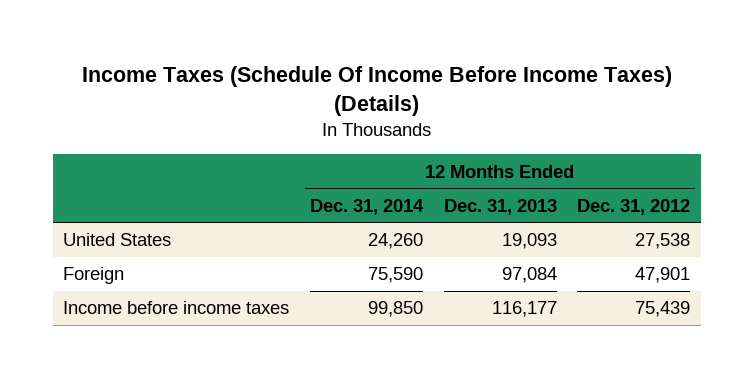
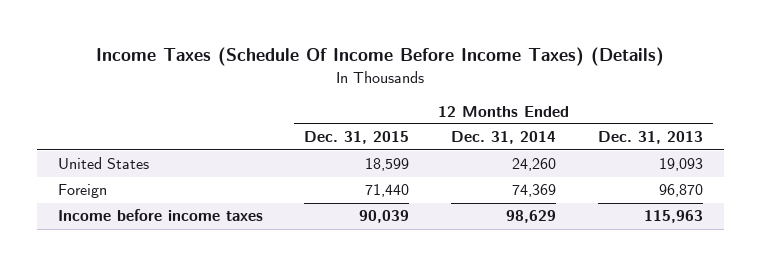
- | 12 Months Ended Dec. 31, 2014 | 12 Months Ended Dec. 31, 2013 | 12 Months Ended Dec. 31, 2012
+ | 12 Months Ended Dec. 31, 2015 | 12 Months Ended Dec. 31, 2014 | 12 Months Ended Dec. 31, 2013
- Foreign | 75,590 | 97,084 | 47,901
- Income before income taxes | 99,850 | 116,177 | 75,439
+ Foreign | 71,440 | 74,369 | 96,870
+ Income before income taxes | 90,039 | 98,629 | 115,963

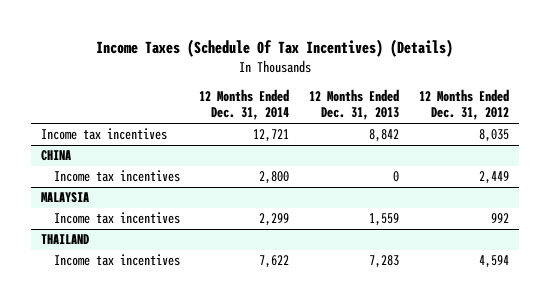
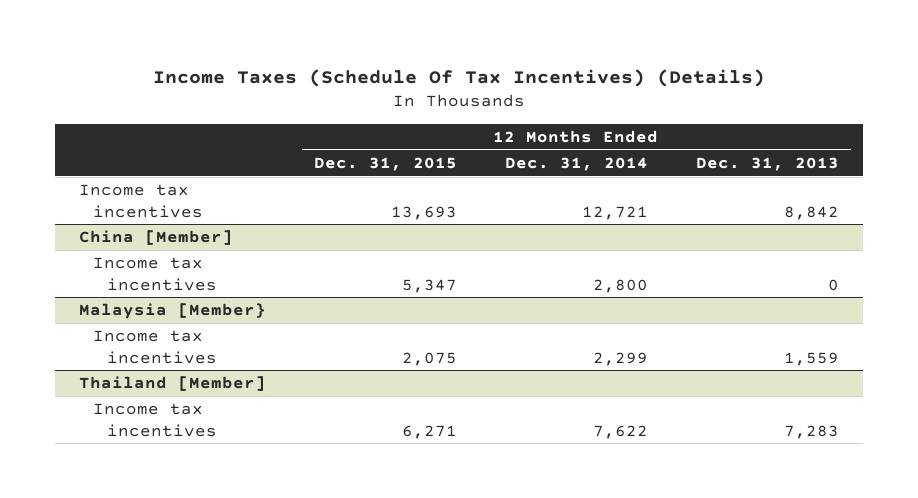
- | 12 Months Ended Dec. 31, 2014 | 12 Months Ended Dec. 31, 2013 | 12 Months Ended Dec. 31, 2012
+ | 12 Months Ended Dec. 31, 2015 | 12 Months Ended Dec. 31, 2014 | 12 Months Ended Dec. 31, 2013
- CHINA
+ China [Member]
- MALAYSIA
+ Malaysia [Member}
- THAILAND
+ Thailand [Member]

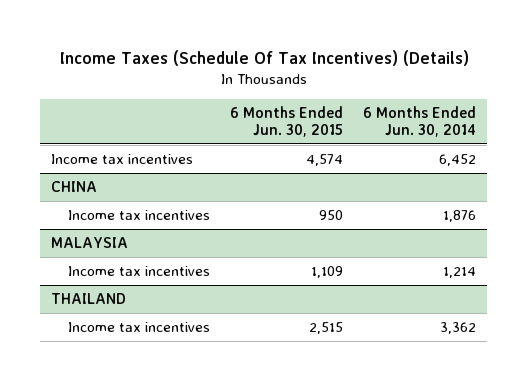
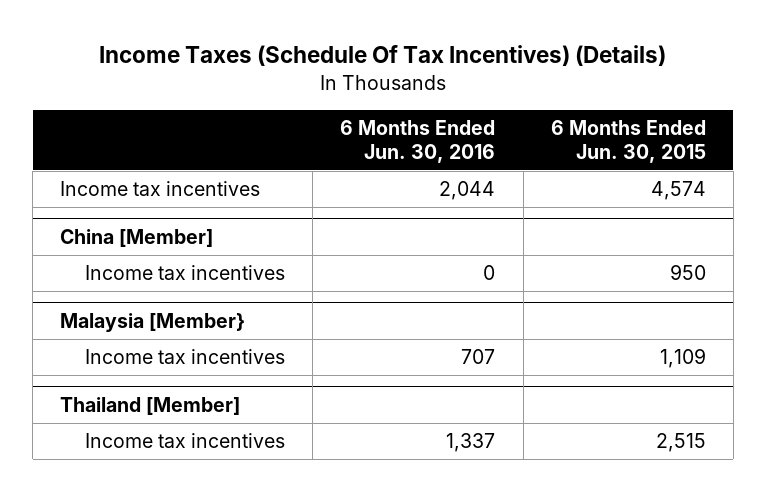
- | 6 Months Ended Jun. 30, 2015 | 6 Months Ended Jun. 30, 2014
+ | 6 Months Ended Jun. 30, 2016 | 6 Months Ended Jun. 30, 2015
- CHINA
+ China [Member]
- MALAYSIA
+ Malaysia [Member}
- THAILAND
+ Thailand [Member]

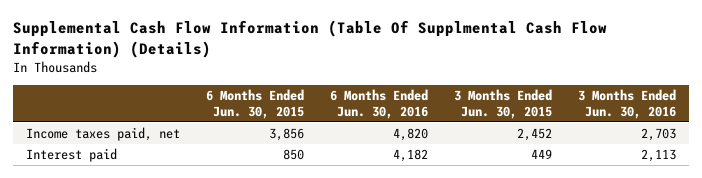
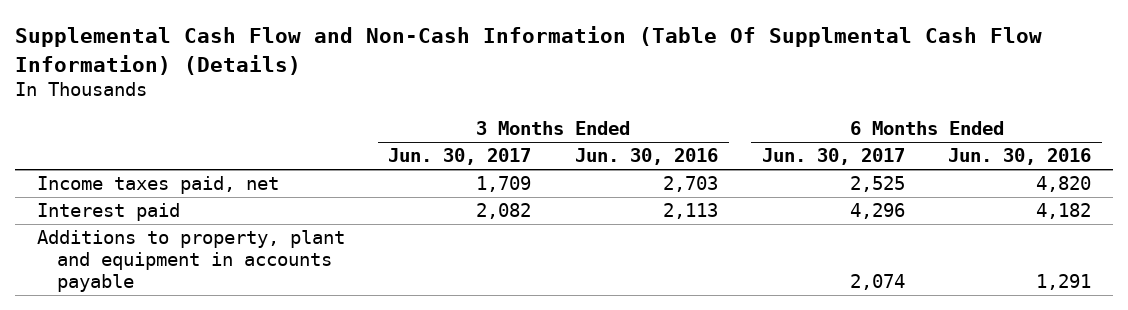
- Supplemental Cash Flow Information (Table Of Supplmental Cash Flow Information) (Details)
+ Supplemental Cash Flow and Non-Cash Information (Table Of Supplmental Cash Flow Information) (Details)
- | 6 Months Ended Jun. 30, 2015 | 6 Months Ended Jun. 30, 2016 | 3 Months Ended Jun. 30, 2015 | 3 Months Ended Jun. 30, 2016
+ | 3 Months Ended Jun. 30, 2017 | 3 Months Ended Jun. 30, 2016 | 6 Months Ended Jun. 30, 2017 | 6 Months Ended Jun. 30, 2016
+ Additions to property, plant and equipment in accounts payable | | | 2,074 | 1,291

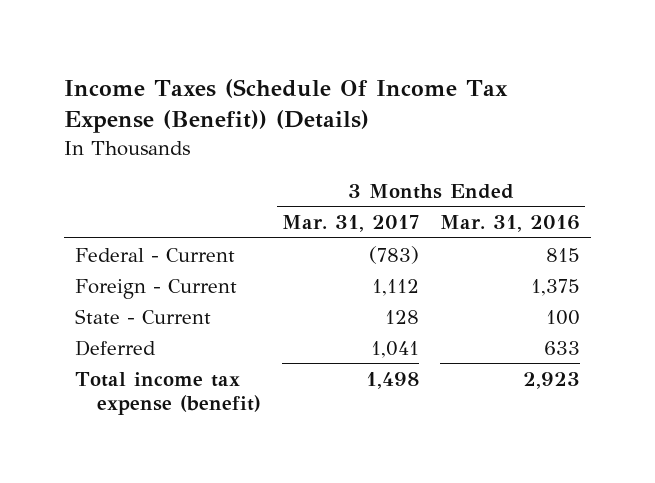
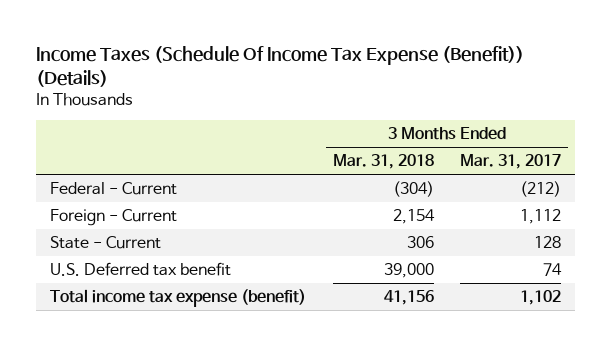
- | 3 Months Ended Mar. 31, 2017 | 3 Months Ended Mar. 31, 2016
+ | 3 Months Ended Mar. 31, 2018 | 3 Months Ended Mar. 31, 2017
- Federal - Current | (783) | 815
+ Federal - Current | (304) | (212)
- Deferred | 1,041 | 633
- Total income tax expense (benefit) | 1,498 | 2,923
+ U.S. Deferred tax benefit | 39,000 | 74
+ Total income tax expense (benefit) | 41,156 | 1,102

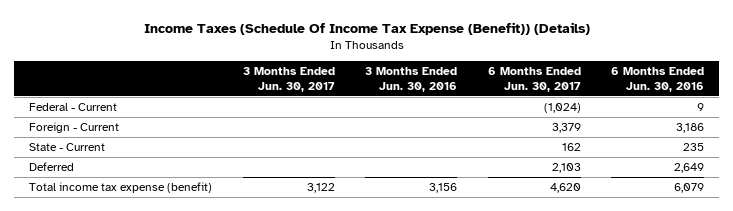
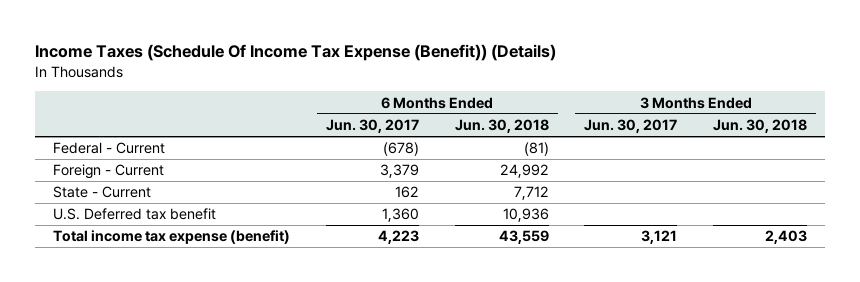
- | 3 Months Ended Jun. 30, 2017 | 3 Months Ended Jun. 30, 2016 | 6 Months Ended Jun. 30, 2017 | 6 Months Ended Jun. 30, 2016
+ | 6 Months Ended Jun. 30, 2017 | 6 Months Ended Jun. 30, 2018 | 3 Months Ended Jun. 30, 2017 | 3 Months Ended Jun. 30, 2018
- Federal - Current | | | (1,024) | 9
+ Federal - Current | (678) | (81) | |
- Deferred | | | 2,103 | 2,649
- Total income tax expense (benefit) | 3,122 | 3,156 | 4,620 | 6,079
+ U.S. Deferred tax benefit | 1,360 | 10,936 | |
+ Total income tax expense (benefit) | 4,223 | 43,559 | 3,121 | 2,403

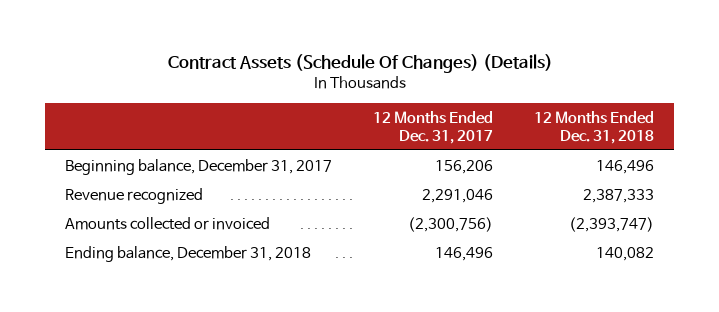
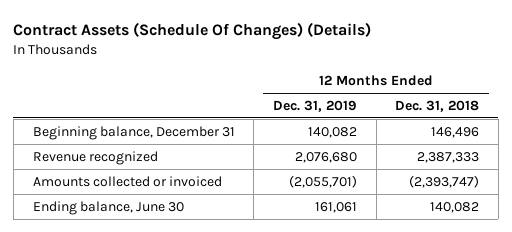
- | 12 Months Ended Dec. 31, 2017 | 12 Months Ended Dec. 31, 2018
+ | 12 Months Ended Dec. 31, 2019 | 12 Months Ended Dec. 31, 2018
- Beginning balance, December 31, 2017 | 156,206 | 146,496
+ Beginning balance, December 31 | 140,082 | 146,496
- Ending balance, December 31, 2018 | 146,496 | 140,082
+ Ending balance, June 30 | 161,061 | 140,082

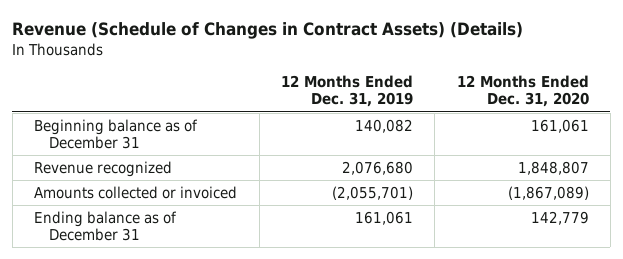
- Contract Assets (Schedule Of Changes) (Details)
+ Revenue (Schedule of Changes in Contract Assets) (Details)
- | 12 Months Ended Dec. 31, 2019 | 12 Months Ended Dec. 31, 2018
+ | 12 Months Ended Dec. 31, 2019 | 12 Months Ended Dec. 31, 2020
- Beginning balance, December 31 | 140,082 | 146,496
+ Beginning balance as of December 31 | 140,082 | 161,061
- Ending balance, June 30 | 161,061 | 140,082
+ Ending balance as of December 31 | 161,061 | 142,779

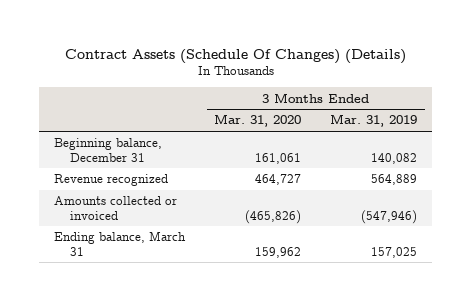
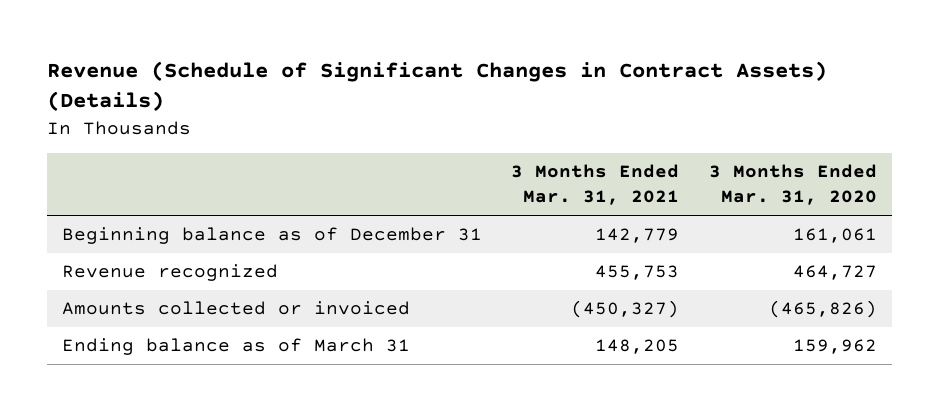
- Contract Assets (Schedule Of Changes) (Details)
+ Revenue (Schedule of Significant Changes in Contract Assets) (Details)
- | 3 Months Ended Mar. 31, 2020 | 3 Months Ended Mar. 31, 2019
+ | 3 Months Ended Mar. 31, 2021 | 3 Months Ended Mar. 31, 2020
- Beginning balance, December 31 | 161,061 | 140,082
+ Beginning balance as of December 31 | 142,779 | 161,061
- Ending balance, March 31 | 159,962 | 157,025
+ Ending balance as of March 31 | 148,205 | 159,962

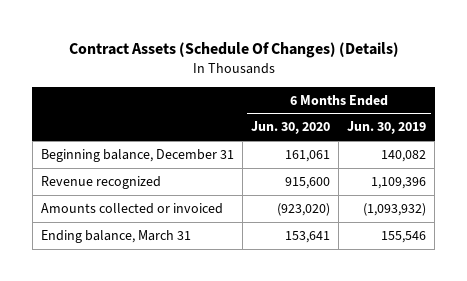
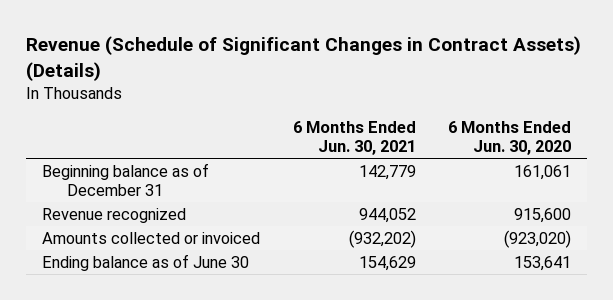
- Contract Assets (Schedule Of Changes) (Details)
+ Revenue (Schedule of Significant Changes in Contract Assets) (Details)
- | 6 Months Ended Jun. 30, 2020 | 6 Months Ended Jun. 30, 2019
+ | 6 Months Ended Jun. 30, 2021 | 6 Months Ended Jun. 30, 2020
- Beginning balance, December 31 | 161,061 | 140,082
+ Beginning balance as of December 31 | 142,779 | 161,061
- Ending balance, March 31 | 153,641 | 155,546
+ Ending balance as of June 30 | 154,629 | 153,641

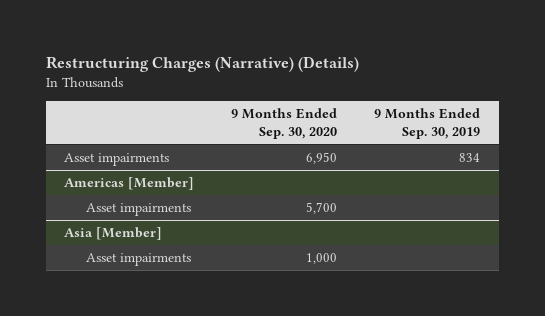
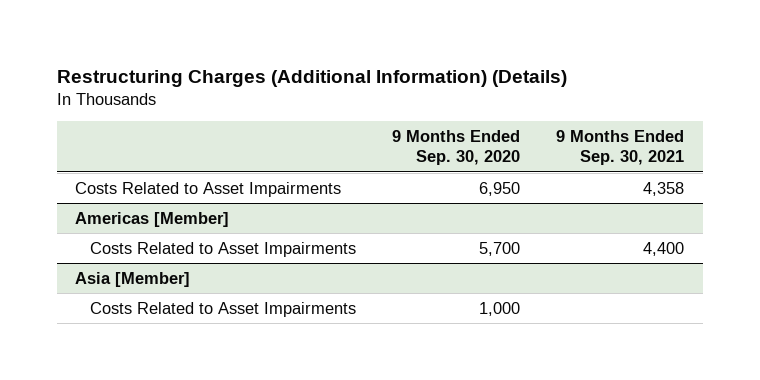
- Restructuring Charges (Narrative) (Details)
+ Restructuring Charges (Additional Information) (Details)
- | 9 Months Ended Sep. 30, 2020 | 9 Months Ended Sep. 30, 2019
+ | 9 Months Ended Sep. 30, 2020 | 9 Months Ended Sep. 30, 2021
- Asset impairments | 6,950 | 834
+ Costs Related to Asset Impairments | 6,950 | 4,358
@ Americas [Member]
- Asset impairments | 5,700 |
+ Costs Related to Asset Impairments | 5,700 | 4,400
@ Asia [Member]
- Asset impairments | 1,000 |
+ Costs Related to Asset Impairments | 1,000 |

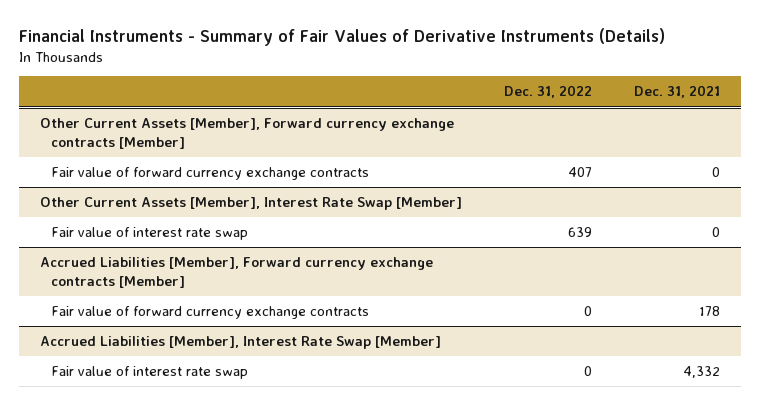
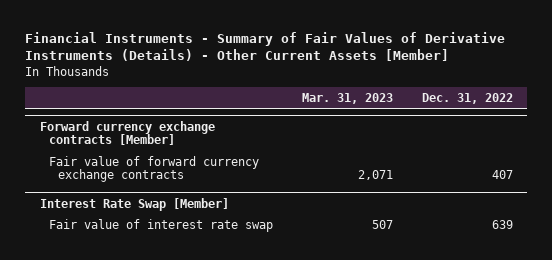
- Financial Instruments - Summary of Fair Values of Derivative Instruments (Details)
+ Financial Instruments - Summary of Fair Values of Derivative Instruments (Details) - Other Current Assets [Member]
- | Dec. 31, 2022 | Dec. 31, 2021
+ | Mar. 31, 2023 | Dec. 31, 2022
- Other Current Assets [Member], Forward currency exchange contracts [Member]
+ Forward currency exchange contracts [Member]
- Other Current Assets [Member], Interest Rate Swap [Member]
+ Interest Rate Swap [Member]
- Accrued Liabilities [Member], Forward currency exchange contracts [Member]
- Fair value of forward currency exchange contracts | 0 | 178
- Accrued Liabilities [Member], Interest Rate Swap [Member]
- Fair value of interest rate swap | 0 | 4,332

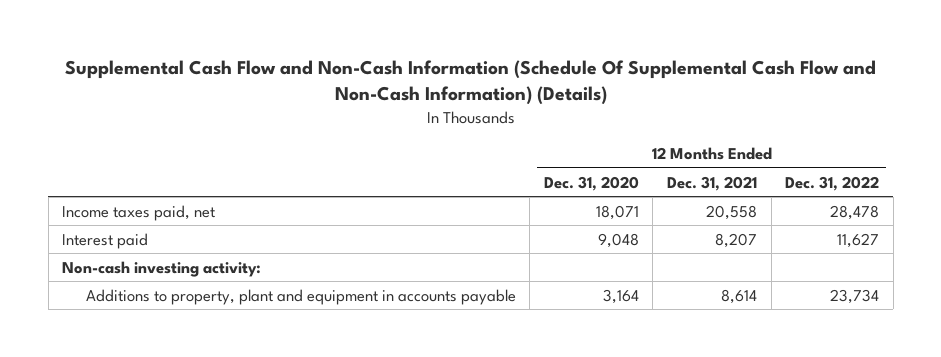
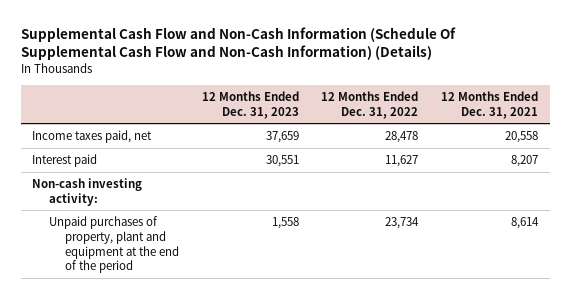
- | 12 Months Ended Dec. 31, 2020 | 12 Months Ended Dec. 31, 2021 | 12 Months Ended Dec. 31, 2022
+ | 12 Months Ended Dec. 31, 2023 | 12 Months Ended Dec. 31, 2022 | 12 Months Ended Dec. 31, 2021
- Additions to property, plant and equipment in accounts payable | 3,164 | 8,614 | 23,734
+ Unpaid purchases of property, plant and equipment at the end of the period | 1,558 | 23,734 | 8,614

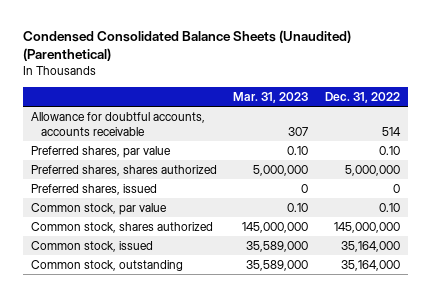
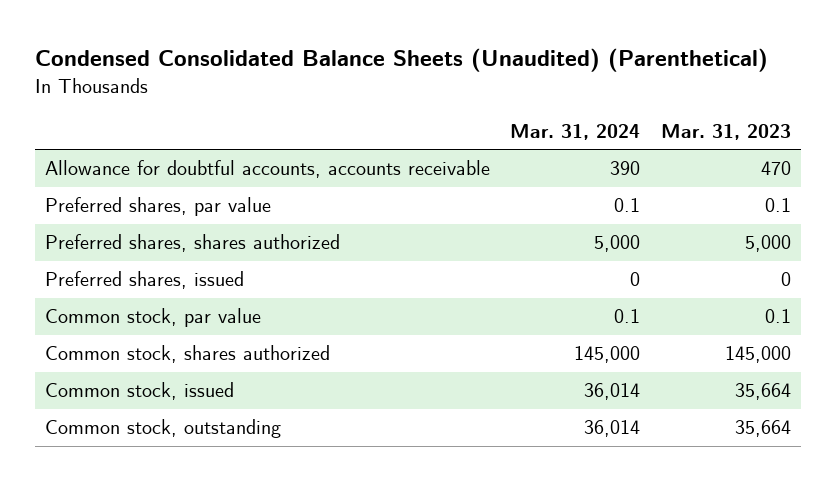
- | Mar. 31, 2023 | Dec. 31, 2022
+ | Mar. 31, 2024 | Mar. 31, 2023
- Allowance for doubtful accounts, accounts receivable | 307 | 514
- Preferred shares, par value | 0.10 | 0.10
- Preferred shares, shares authorized | 5,000,000 | 5,000,000
+ Allowance for doubtful accounts, accounts receivable | 390 | 470
+ Preferred shares, par value | 0.1 | 0.1
+ Preferred shares, shares authorized | 5,000 | 5,000
- Common stock, par value | 0.10 | 0.10
- Common stock, shares authorized | 145,000,000 | 145,000,000
- Common stock, issued | 35,589,000 | 35,164,000
- Common stock, outstanding | 35,589,000 | 35,164,000
+ Common stock, par value | 0.1 | 0.1
+ Common stock, shares authorized | 145,000 | 145,000
+ Common stock, issued | 36,014 | 35,664
+ Common stock, outstanding | 36,014 | 35,664

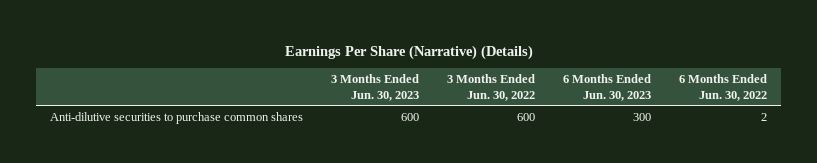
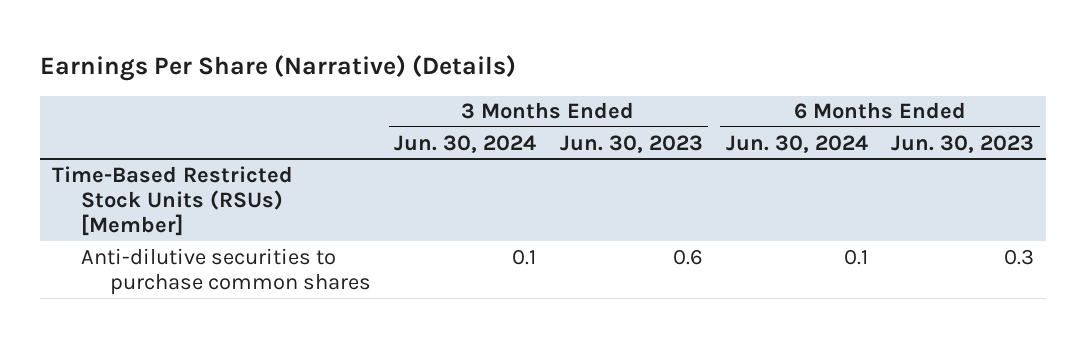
- | 3 Months Ended Jun. 30, 2023 | 3 Months Ended Jun. 30, 2022 | 6 Months Ended Jun. 30, 2023 | 6 Months Ended Jun. 30, 2022
+ | 3 Months Ended Jun. 30, 2024 | 3 Months Ended Jun. 30, 2023 | 6 Months Ended Jun. 30, 2024 | 6 Months Ended Jun. 30, 2023
- Anti-dilutive securities to purchase common shares | 600 | 600 | 300 | 2
+ Time-Based Restricted Stock Units (RSUs) [Member]
+ Anti-dilutive securities to purchase common shares | 0.1 | 0.6 | 0.1 | 0.3

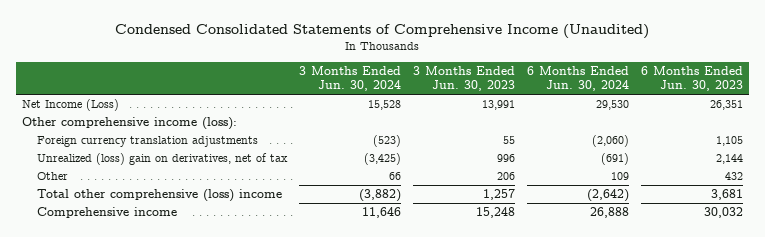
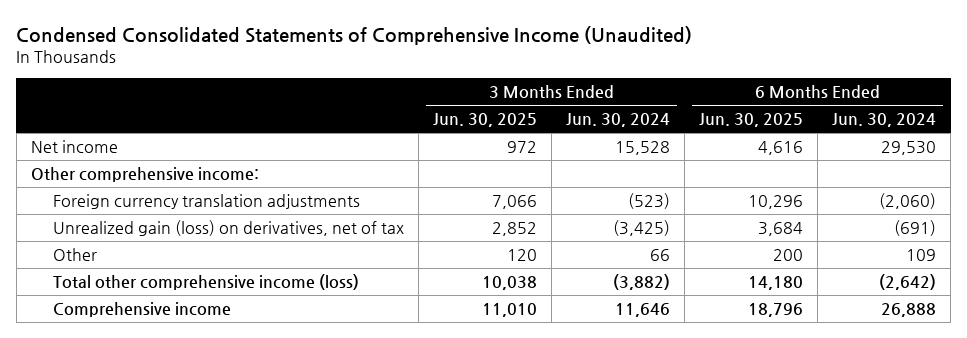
- | 3 Months Ended Jun. 30, 2024 | 3 Months Ended Jun. 30, 2023 | 6 Months Ended Jun. 30, 2024 | 6 Months Ended Jun. 30, 2023
+ | 3 Months Ended Jun. 30, 2025 | 3 Months Ended Jun. 30, 2024 | 6 Months Ended Jun. 30, 2025 | 6 Months Ended Jun. 30, 2024
- Net Income (Loss) | 15,528 | 13,991 | 29,530 | 26,351
- Other comprehensive income (loss):
+ Net income | 972 | 15,528 | 4,616 | 29,530
+ Other comprehensive income:
- Unrealized (loss) gain on derivatives, net of tax | (3,425) | 996 | (691) | 2,144
+ Unrealized gain (loss) on derivatives, net of tax | 2,852 | (3,425) | 3,684 | (691)
- Total other comprehensive (loss) income | (3,882) | 1,257 | (2,642) | 3,681
+ Total other comprehensive income (loss) | 10,038 | (3,882) | 14,180 | (2,642)

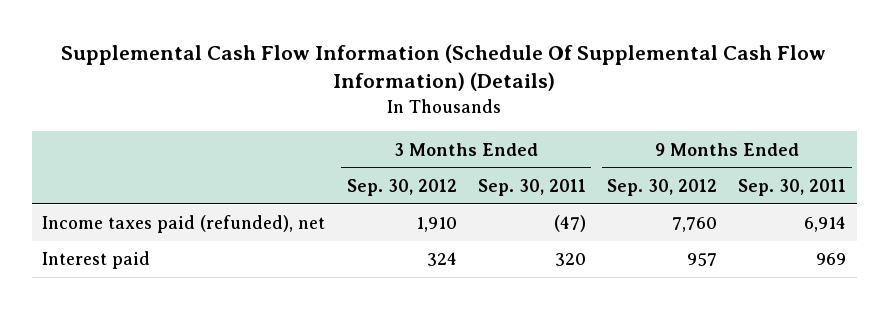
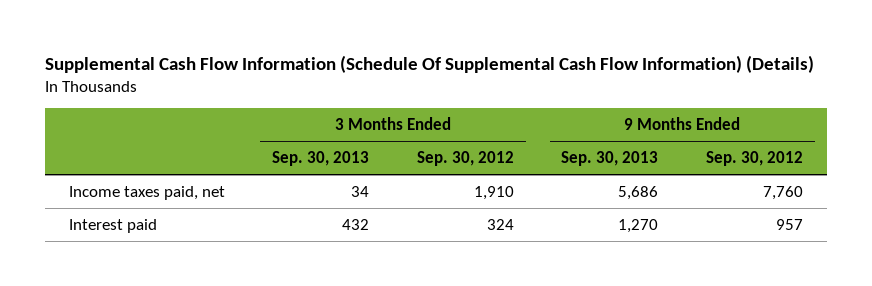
- | 3 Months Ended Sep. 30, 2012 | 3 Months Ended Sep. 30, 2011 | 9 Months Ended Sep. 30, 2012 | 9 Months Ended Sep. 30, 2011
+ | 3 Months Ended Sep. 30, 2013 | 3 Months Ended Sep. 30, 2012 | 9 Months Ended Sep. 30, 2013 | 9 Months Ended Sep. 30, 2012
- Income taxes paid (refunded), net | 1,910 | (47) | 7,760 | 6,914
+ Income taxes paid, net | 34 | 1,910 | 5,686 | 7,760

